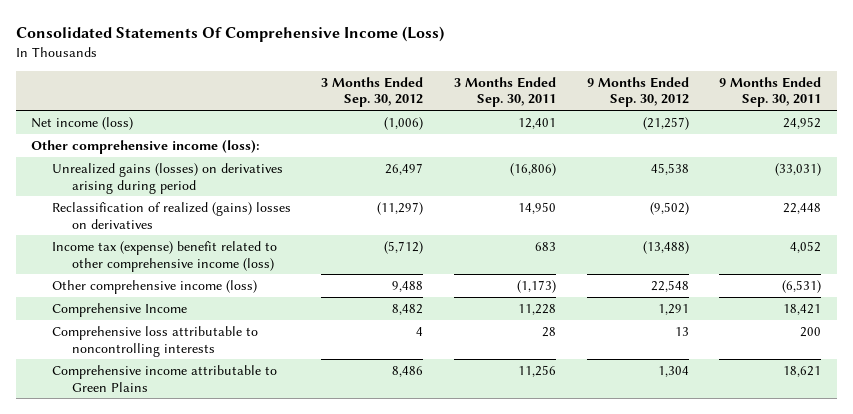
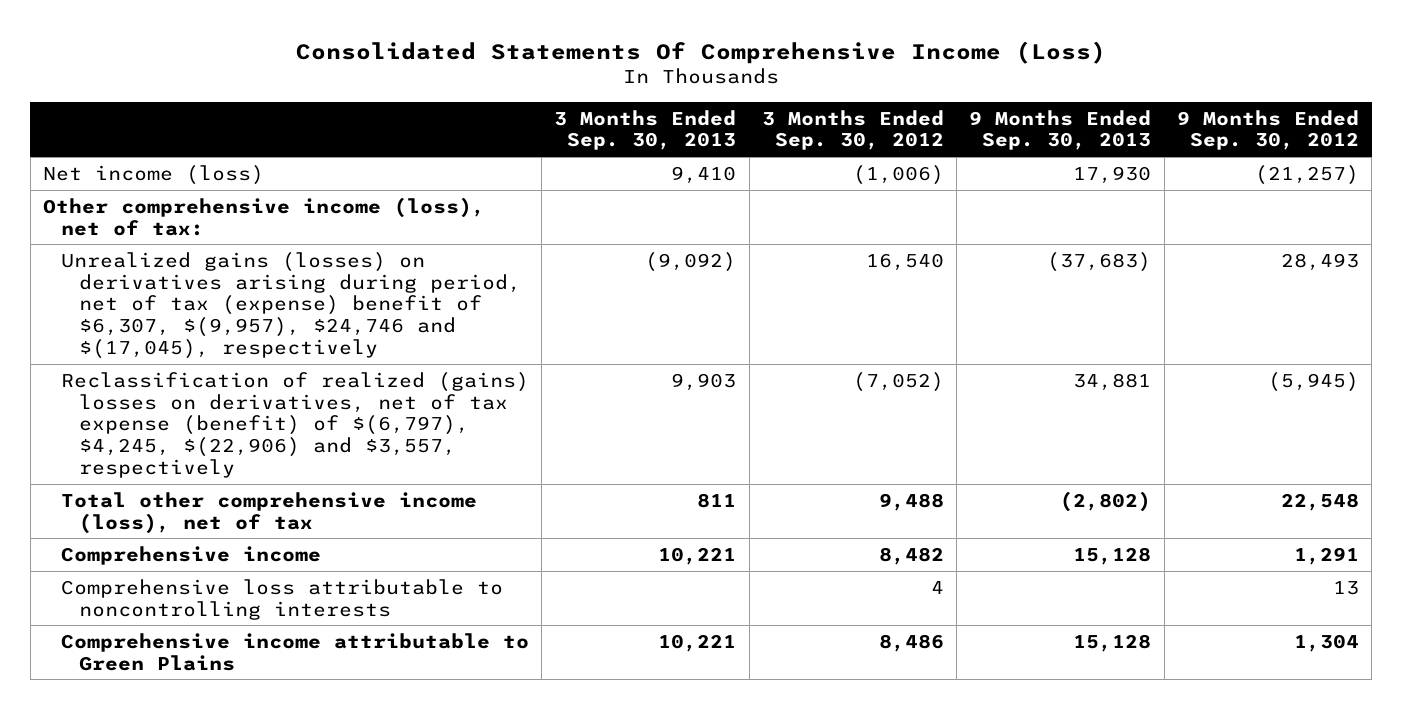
- | 3 Months Ended Sep. 30, 2012 | 3 Months Ended Sep. 30, 2011 | 9 Months Ended Sep. 30, 2012 | 9 Months Ended Sep. 30, 2011
+ | 3 Months Ended Sep. 30, 2013 | 3 Months Ended Sep. 30, 2012 | 9 Months Ended Sep. 30, 2013 | 9 Months Ended Sep. 30, 2012
- Other comprehensive income (loss):
- Unrealized gains (losses) on derivatives arising during period | 26,497 | (16,806) | 45,538 | (33,031)
- Reclassification of realized (gains) losses on derivatives | (11,297) | 14,950 | (9,502) | 22,448
- Income tax (expense) benefit related to other comprehensive income (loss) | (5,712) | 683 | (13,488) | 4,052
- Other comprehensive income (loss) | 9,488 | (1,173) | 22,548 | (6,531)
- Comprehensive Income | 8,482 | 11,228 | 1,291 | 18,421
+ Other comprehensive income (loss), net of tax:
+ Unrealized gains (losses) on derivatives arising during period, net of tax (expense) benefit of $6,307, $(9,957), $24,746 and $(17,045), respectively | (9,092) | 16,540 | (37,683) | 28,493
+ Reclassification of realized (gains) losses on derivatives, net of tax expense (benefit) of $(6,797), $4,245, $(22,906) and $3,557, respectively | 9,903 | (7,052) | 34,881 | (5,945)
+ Total other comprehensive income (loss), net of tax | 811 | 9,488 | (2,802) | 22,548
+ Comprehensive income | 10,221 | 8,482 | 15,128 | 1,291

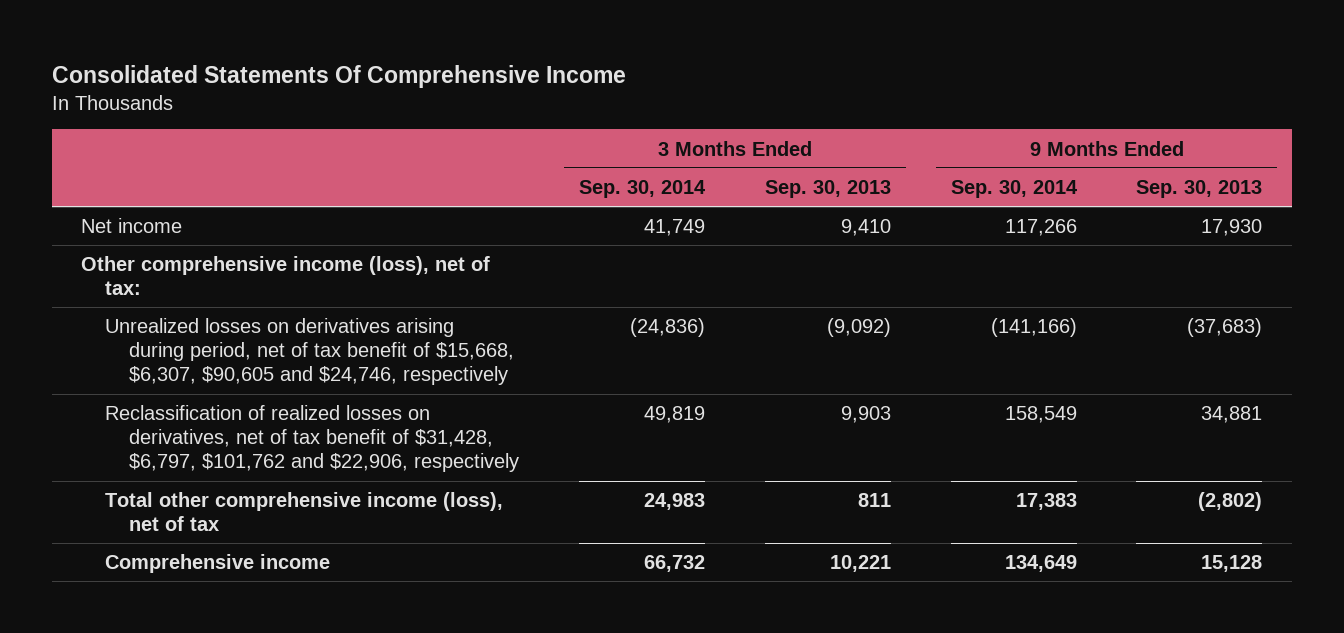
- Consolidated Statements Of Comprehensive Income (Loss)
+ Consolidated Statements Of Comprehensive Income
- | 3 Months Ended Sep. 30, 2013 | 3 Months Ended Sep. 30, 2012 | 9 Months Ended Sep. 30, 2013 | 9 Months Ended Sep. 30, 2012
+ | 3 Months Ended Sep. 30, 2014 | 3 Months Ended Sep. 30, 2013 | 9 Months Ended Sep. 30, 2014 | 9 Months Ended Sep. 30, 2013
- Net income (loss) | 9,410 | (1,006) | 17,930 | (21,257)
+ Net income | 41,749 | 9,410 | 117,266 | 17,930
- Unrealized gains (losses) on derivatives arising during period, net of tax (expense) benefit of $6,307, $(9,957), $24,746 and $(17,045), respectively | (9,092) | 16,540 | (37,683) | 28,493
- Reclassification of realized (gains) losses on derivatives, net of tax expense (benefit) of $(6,797), $4,245, $(22,906) and $3,557, respectively | 9,903 | (7,052) | 34,881 | (5,945)
+ Unrealized losses on derivatives arising during period, net of tax benefit of $15,668, $6,307, $90,605 and $24,746, respectively | (24,836) | (9,092) | (141,166) | (37,683)
+ Reclassification of realized losses on derivatives, net of tax benefit of $31,428, $6,797, $101,762 and $22,906, respectively | 49,819 | 9,903 | 158,549 | 34,881
- Comprehensive loss attributable to noncontrolling interests | | 4 | | 13
- Comprehensive income attributable to Green Plains | 10,221 | 8,486 | 15,128 | 1,304

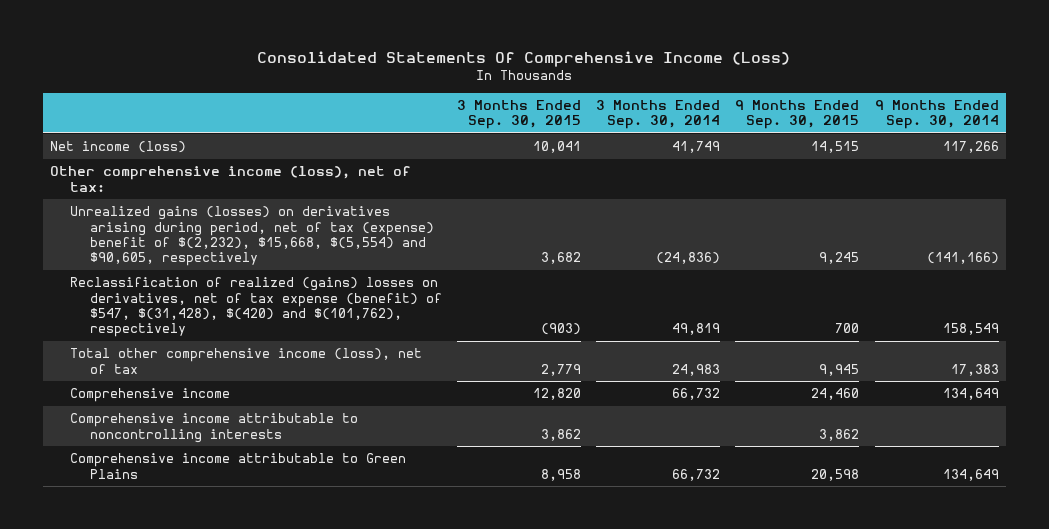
- Consolidated Statements Of Comprehensive Income
+ Consolidated Statements Of Comprehensive Income (Loss)
- | 3 Months Ended Sep. 30, 2014 | 3 Months Ended Sep. 30, 2013 | 9 Months Ended Sep. 30, 2014 | 9 Months Ended Sep. 30, 2013
+ | 3 Months Ended Sep. 30, 2015 | 3 Months Ended Sep. 30, 2014 | 9 Months Ended Sep. 30, 2015 | 9 Months Ended Sep. 30, 2014
- Net income | 41,749 | 9,410 | 117,266 | 17,930
+ Net income (loss) | 10,041 | 41,749 | 14,515 | 117,266
- Unrealized losses on derivatives arising during period, net of tax benefit of $15,668, $6,307, $90,605 and $24,746, respectively | (24,836) | (9,092) | (141,166) | (37,683)
- Reclassification of realized losses on derivatives, net of tax benefit of $31,428, $6,797, $101,762 and $22,906, respectively | 49,819 | 9,903 | 158,549 | 34,881
+ Unrealized gains (losses) on derivatives arising during period, net of tax (expense) benefit of $(2,232), $15,668, $(5,554) and $90,605, respectively | 3,682 | (24,836) | 9,245 | (141,166)
+ Reclassification of realized (gains) losses on derivatives, net of tax expense (benefit) of $547, $(31,428), $(420) and $(101,762), respectively | (903) | 49,819 | 700 | 158,549
+ Comprehensive income attributable to noncontrolling interests | 3,862 | | 3,862 |
+ Comprehensive income attributable to Green Plains | 8,958 | 66,732 | 20,598 | 134,649

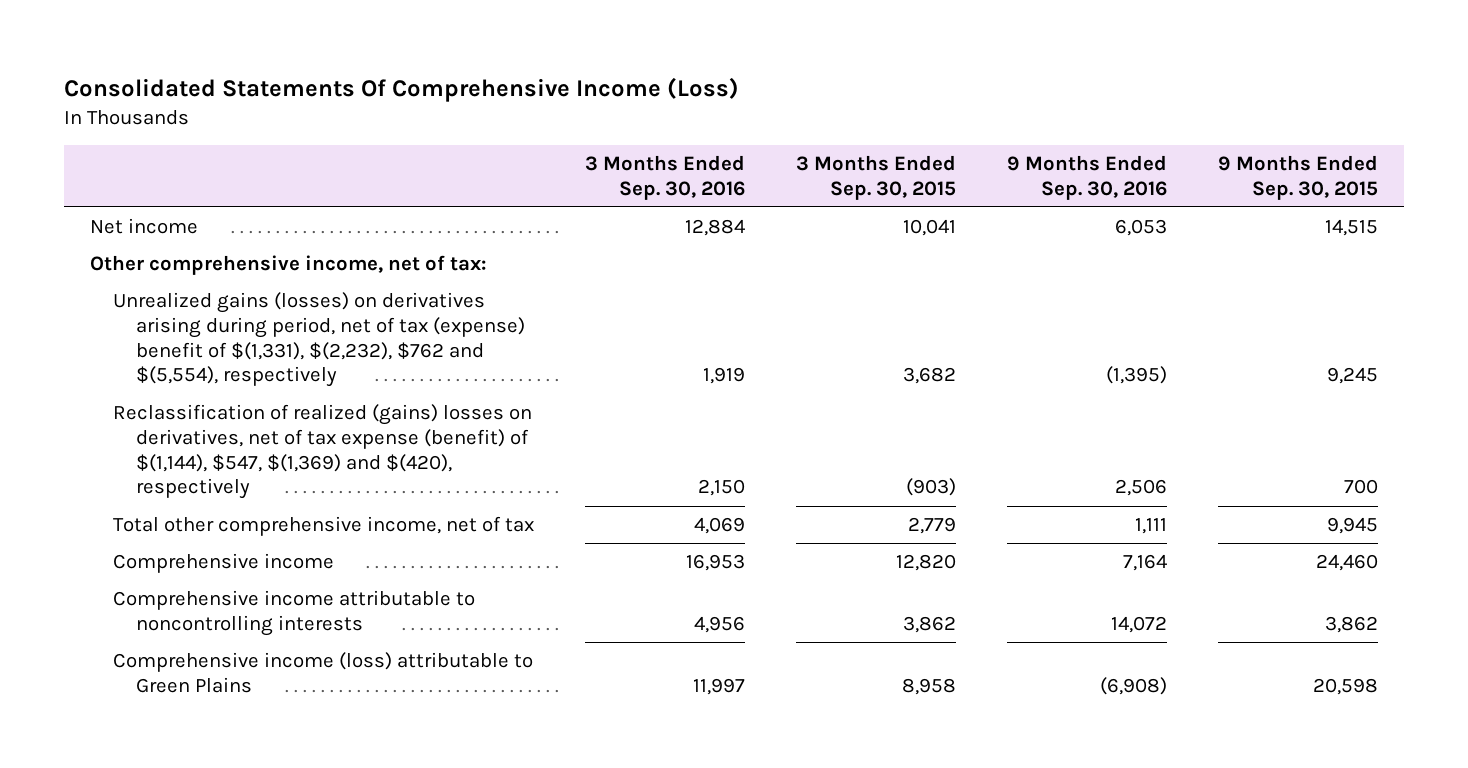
- | 3 Months Ended Sep. 30, 2015 | 3 Months Ended Sep. 30, 2014 | 9 Months Ended Sep. 30, 2015 | 9 Months Ended Sep. 30, 2014
+ | 3 Months Ended Sep. 30, 2016 | 3 Months Ended Sep. 30, 2015 | 9 Months Ended Sep. 30, 2016 | 9 Months Ended Sep. 30, 2015
- Net income (loss) | 10,041 | 41,749 | 14,515 | 117,266
- Other comprehensive income (loss), net of tax:
- Unrealized gains (losses) on derivatives arising during period, net of tax (expense) benefit of $(2,232), $15,668, $(5,554) and $90,605, respectively | 3,682 | (24,836) | 9,245 | (141,166)
- Reclassification of realized (gains) losses on derivatives, net of tax expense (benefit) of $547, $(31,428), $(420) and $(101,762), respectively | (903) | 49,819 | 700 | 158,549
- Total other comprehensive income (loss), net of tax | 2,779 | 24,983 | 9,945 | 17,383
+ Net income | 12,884 | 10,041 | 6,053 | 14,515
+ Other comprehensive income, net of tax:
+ Unrealized gains (losses) on derivatives arising during period, net of tax (expense) benefit of $(1,331), $(2,232), $762 and $(5,554), respectively | 1,919 | 3,682 | (1,395) | 9,245
+ Reclassification of realized (gains) losses on derivatives, net of tax expense (benefit) of $(1,144), $547, $(1,369) and $(420), respectively | 2,150 | (903) | 2,506 | 700
+ Total other comprehensive income, net of tax | 4,069 | 2,779 | 1,111 | 9,945
- Comprehensive income attributable to Green Plains | 8,958 | 66,732 | 20,598 | 134,649
+ Comprehensive income (loss) attributable to Green Plains | 11,997 | 8,958 | (6,908) | 20,598

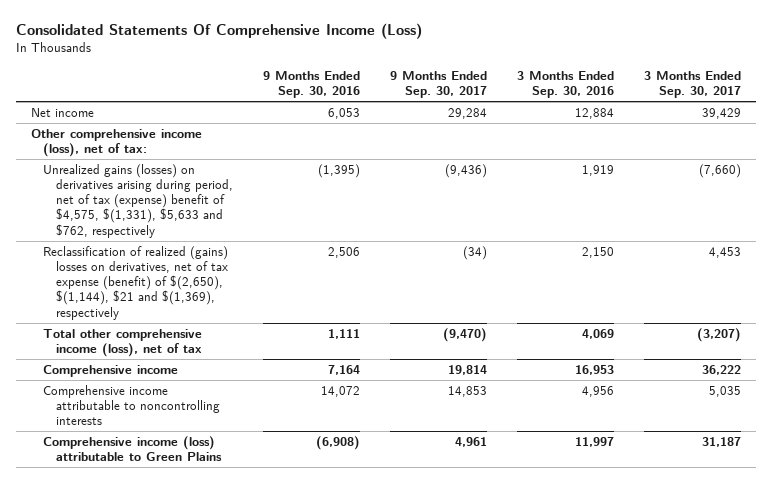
- | 3 Months Ended Sep. 30, 2016 | 3 Months Ended Sep. 30, 2015 | 9 Months Ended Sep. 30, 2016 | 9 Months Ended Sep. 30, 2015
+ | 9 Months Ended Sep. 30, 2016 | 9 Months Ended Sep. 30, 2017 | 3 Months Ended Sep. 30, 2016 | 3 Months Ended Sep. 30, 2017
- Other comprehensive income, net of tax:
- Unrealized gains (losses) on derivatives arising during period, net of tax (expense) benefit of $(1,331), $(2,232), $762 and $(5,554), respectively | 1,919 | 3,682 | (1,395) | 9,245
- Reclassification of realized (gains) losses on derivatives, net of tax expense (benefit) of $(1,144), $547, $(1,369) and $(420), respectively | 2,150 | (903) | 2,506 | 700
- Total other comprehensive income, net of tax | 4,069 | 2,779 | 1,111 | 9,945
+ Other comprehensive income (loss), net of tax:
+ Unrealized gains (losses) on derivatives arising during period, net of tax (expense) benefit of $4,575, $(1,331), $5,633 and $762, respectively | (1,395) | (9,436) | 1,919 | (7,660)
+ Reclassification of realized (gains) losses on derivatives, net of tax expense (benefit) of $(2,650), $(1,144), $21 and $(1,369), respectively | 2,506 | (34) | 2,150 | 4,453
+ Total other comprehensive income (loss), net of tax | 1,111 | (9,470) | 4,069 | (3,207)

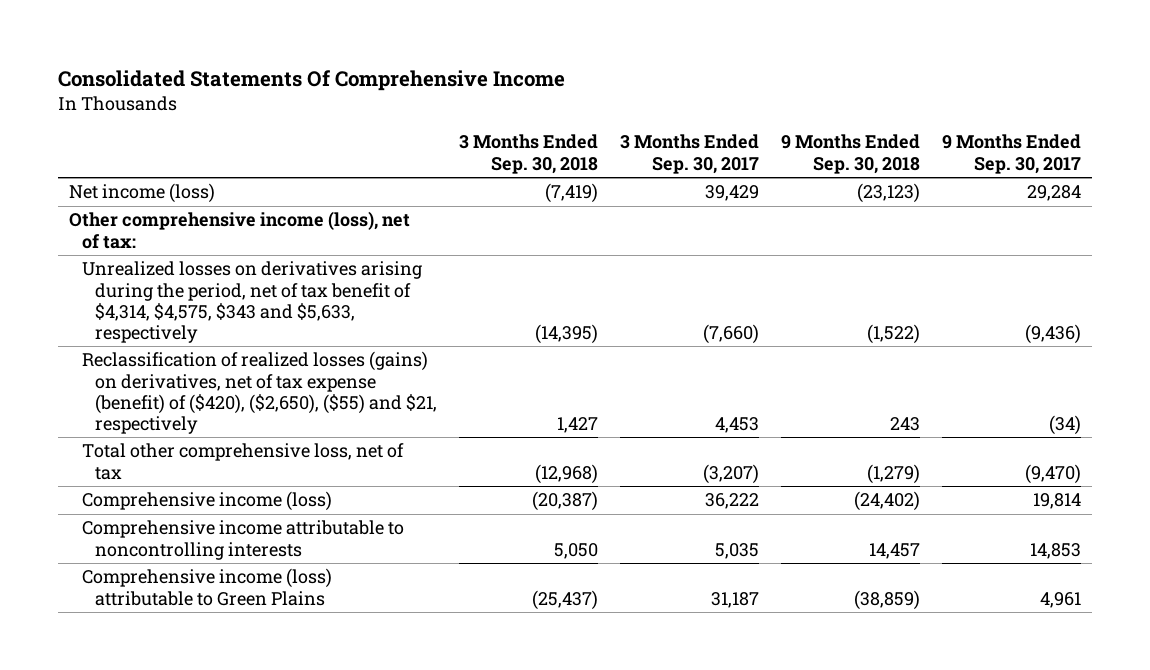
- Consolidated Statements Of Comprehensive Income (Loss)
+ Consolidated Statements Of Comprehensive Income
- | 9 Months Ended Sep. 30, 2016 | 9 Months Ended Sep. 30, 2017 | 3 Months Ended Sep. 30, 2016 | 3 Months Ended Sep. 30, 2017
+ | 3 Months Ended Sep. 30, 2018 | 3 Months Ended Sep. 30, 2017 | 9 Months Ended Sep. 30, 2018 | 9 Months Ended Sep. 30, 2017
- Net income | 6,053 | 29,284 | 12,884 | 39,429
+ Net income (loss) | (7,419) | 39,429 | (23,123) | 29,284
- Unrealized gains (losses) on derivatives arising during period, net of tax (expense) benefit of $4,575, $(1,331), $5,633 and $762, respectively | (1,395) | (9,436) | 1,919 | (7,660)
- Reclassification of realized (gains) losses on derivatives, net of tax expense (benefit) of $(2,650), $(1,144), $21 and $(1,369), respectively | 2,506 | (34) | 2,150 | 4,453
- Total other comprehensive income (loss), net of tax | 1,111 | (9,470) | 4,069 | (3,207)
- Comprehensive income | 7,164 | 19,814 | 16,953 | 36,222
+ Unrealized losses on derivatives arising during the period, net of tax benefit of $4,314, $4,575, $343 and $5,633, respectively | (14,395) | (7,660) | (1,522) | (9,436)
+ Reclassification of realized losses (gains) on derivatives, net of tax expense (benefit) of ($420), ($2,650), ($55) and $21, respectively | 1,427 | 4,453 | 243 | (34)
+ Total other comprehensive loss, net of tax | (12,968) | (3,207) | (1,279) | (9,470)
+ Comprehensive income (loss) | (20,387) | 36,222 | (24,402) | 19,814

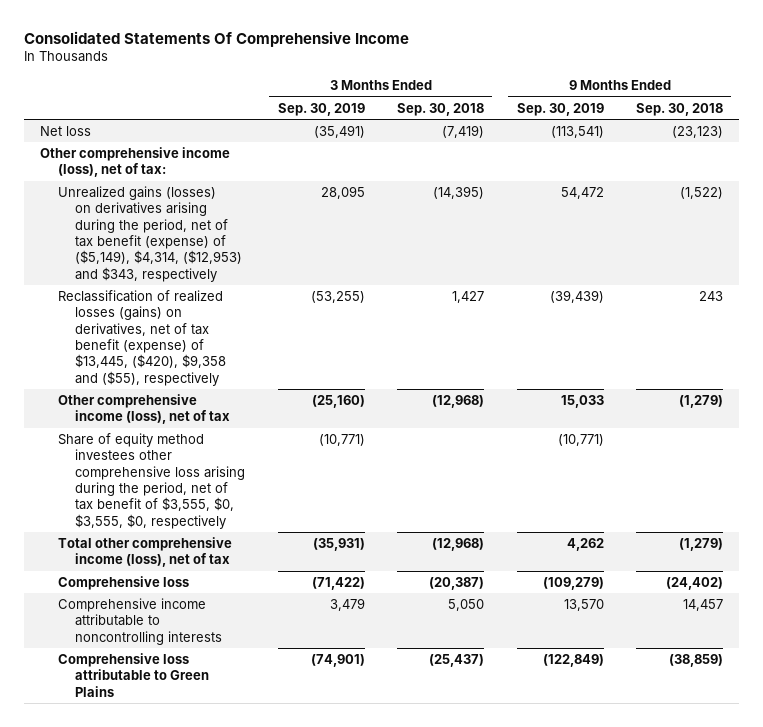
- | 3 Months Ended Sep. 30, 2018 | 3 Months Ended Sep. 30, 2017 | 9 Months Ended Sep. 30, 2018 | 9 Months Ended Sep. 30, 2017
+ | 3 Months Ended Sep. 30, 2019 | 3 Months Ended Sep. 30, 2018 | 9 Months Ended Sep. 30, 2019 | 9 Months Ended Sep. 30, 2018
- Net income (loss) | (7,419) | 39,429 | (23,123) | 29,284
+ Net loss | (35,491) | (7,419) | (113,541) | (23,123)
- Unrealized losses on derivatives arising during the period, net of tax benefit of $4,314, $4,575, $343 and $5,633, respectively | (14,395) | (7,660) | (1,522) | (9,436)
- Reclassification of realized losses (gains) on derivatives, net of tax expense (benefit) of ($420), ($2,650), ($55) and $21, respectively | 1,427 | 4,453 | 243 | (34)
- Total other comprehensive loss, net of tax | (12,968) | (3,207) | (1,279) | (9,470)
- Comprehensive income (loss) | (20,387) | 36,222 | (24,402) | 19,814
+ Unrealized gains (losses) on derivatives arising during the period, net of tax benefit (expense) of ($5,149), $4,314, ($12,953) and $343, respectively | 28,095 | (14,395) | 54,472 | (1,522)
+ Reclassification of realized losses (gains) on derivatives, net of tax benefit (expense) of $13,445, ($420), $9,358 and ($55), respectively | (53,255) | 1,427 | (39,439) | 243
+ Other comprehensive income (loss), net of tax | (25,160) | (12,968) | 15,033 | (1,279)
+ Share of equity method investees other comprehensive loss arising during the period, net of tax benefit of $3,555, $0, $3,555, $0, respectively | (10,771) | | (10,771) |
+ Total other comprehensive income (loss), net of tax | (35,931) | (12,968) | 4,262 | (1,279)
+ Comprehensive loss | (71,422) | (20,387) | (109,279) | (24,402)
- Comprehensive income (loss) attributable to Green Plains | (25,437) | 31,187 | (38,859) | 4,961
+ Comprehensive loss attributable to Green Plains | (74,901) | (25,437) | (122,849) | (38,859)

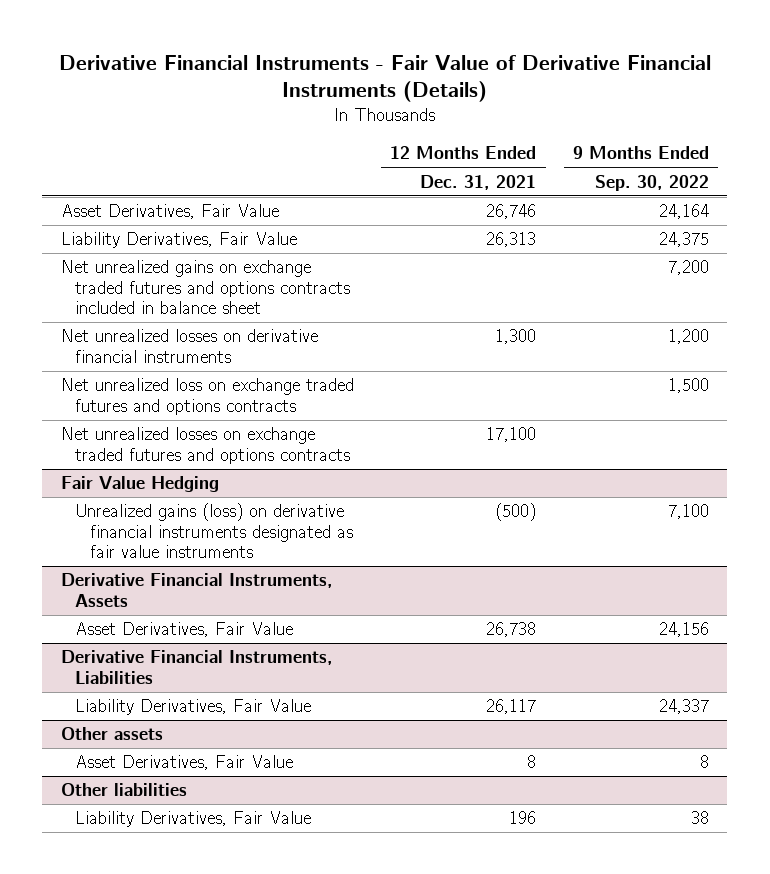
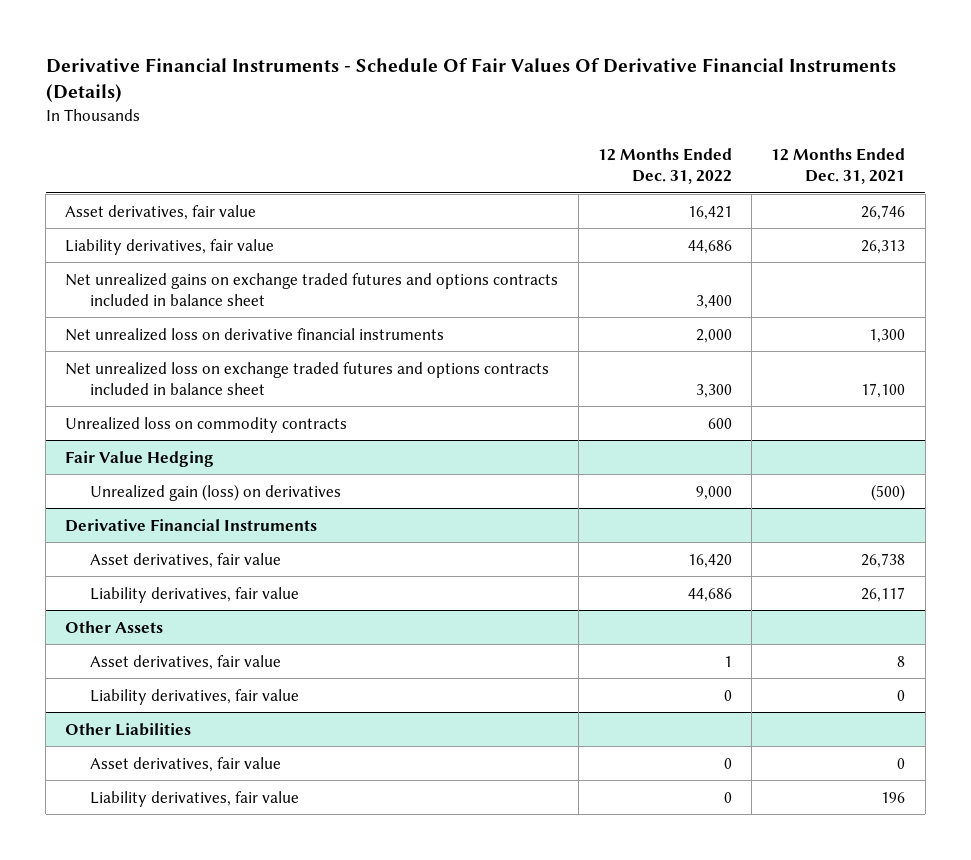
- Derivative Financial Instruments - Fair Value of Derivative Financial Instruments (Details)
+ Derivative Financial Instruments - Schedule Of Fair Values Of Derivative Financial Instruments (Details)
- | 12 Months Ended Dec. 31, 2021 | 9 Months Ended Sep. 30, 2022
+ | 12 Months Ended Dec. 31, 2022 | 12 Months Ended Dec. 31, 2021
- Asset Derivatives, Fair Value | 26,746 | 24,164
- Liability Derivatives, Fair Value | 26,313 | 24,375
+ Asset derivatives, fair value | 16,421 | 26,746
+ Liability derivatives, fair value | 44,686 | 26,313
- Net unrealized losses on derivative financial instruments | 1,300 | 1,200
- Net unrealized loss on exchange traded futures and options contracts | | 1,500
- Net unrealized losses on exchange traded futures and options contracts | 17,100 |
+ Net unrealized loss on derivative financial instruments | 2,000 | 1,300
+ Net unrealized loss on exchange traded futures and options contracts included in balance sheet | 3,300 | 17,100
+ Unrealized loss on commodity contracts | 600 |
@ Fair Value Hedging
- Unrealized gains (loss) on derivative financial instruments designated as fair value instruments | (500) | 7,100
- Derivative Financial Instruments, Assets
- Asset Derivatives, Fair Value | 26,738 | 24,156
- Derivative Financial Instruments, Liabilities
- Liability Derivatives, Fair Value | 26,117 | 24,337
- Other assets
- Asset Derivatives, Fair Value | 8 | 8
- Other liabilities
- Liability Derivatives, Fair Value | 196 | 38
@ Fair Value Hedging
+ Unrealized gain (loss) on derivatives | 9,000 | (500)
+ Derivative Financial Instruments
+ Asset derivatives, fair value | 16,420 | 26,738
+ Liability derivatives, fair value | 44,686 | 26,117
+ Other Assets
+ Asset derivatives, fair value | 1 | 8
+ Liability derivatives, fair value | 0 | 0
+ Other Liabilities
+ Asset derivatives, fair value | 0 | 0
+ Liability derivatives, fair value | 0 | 196

